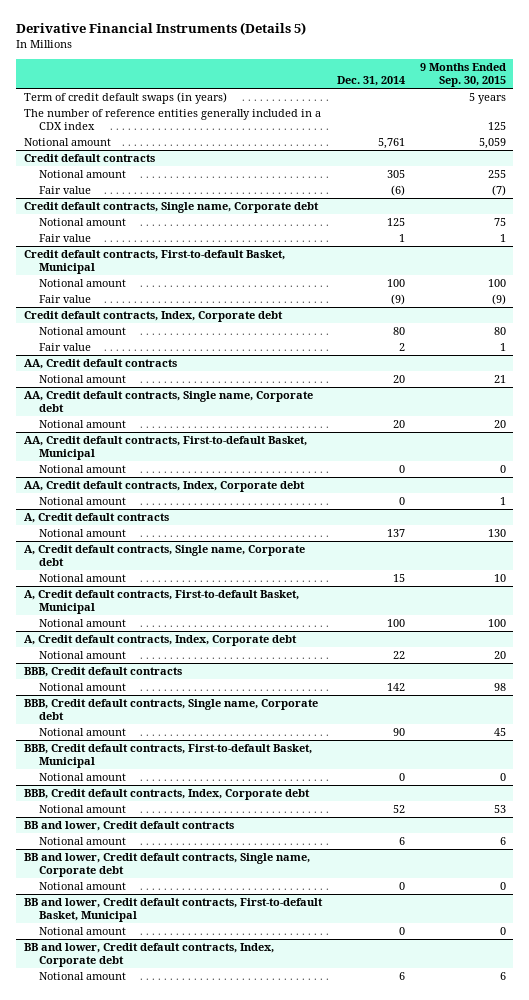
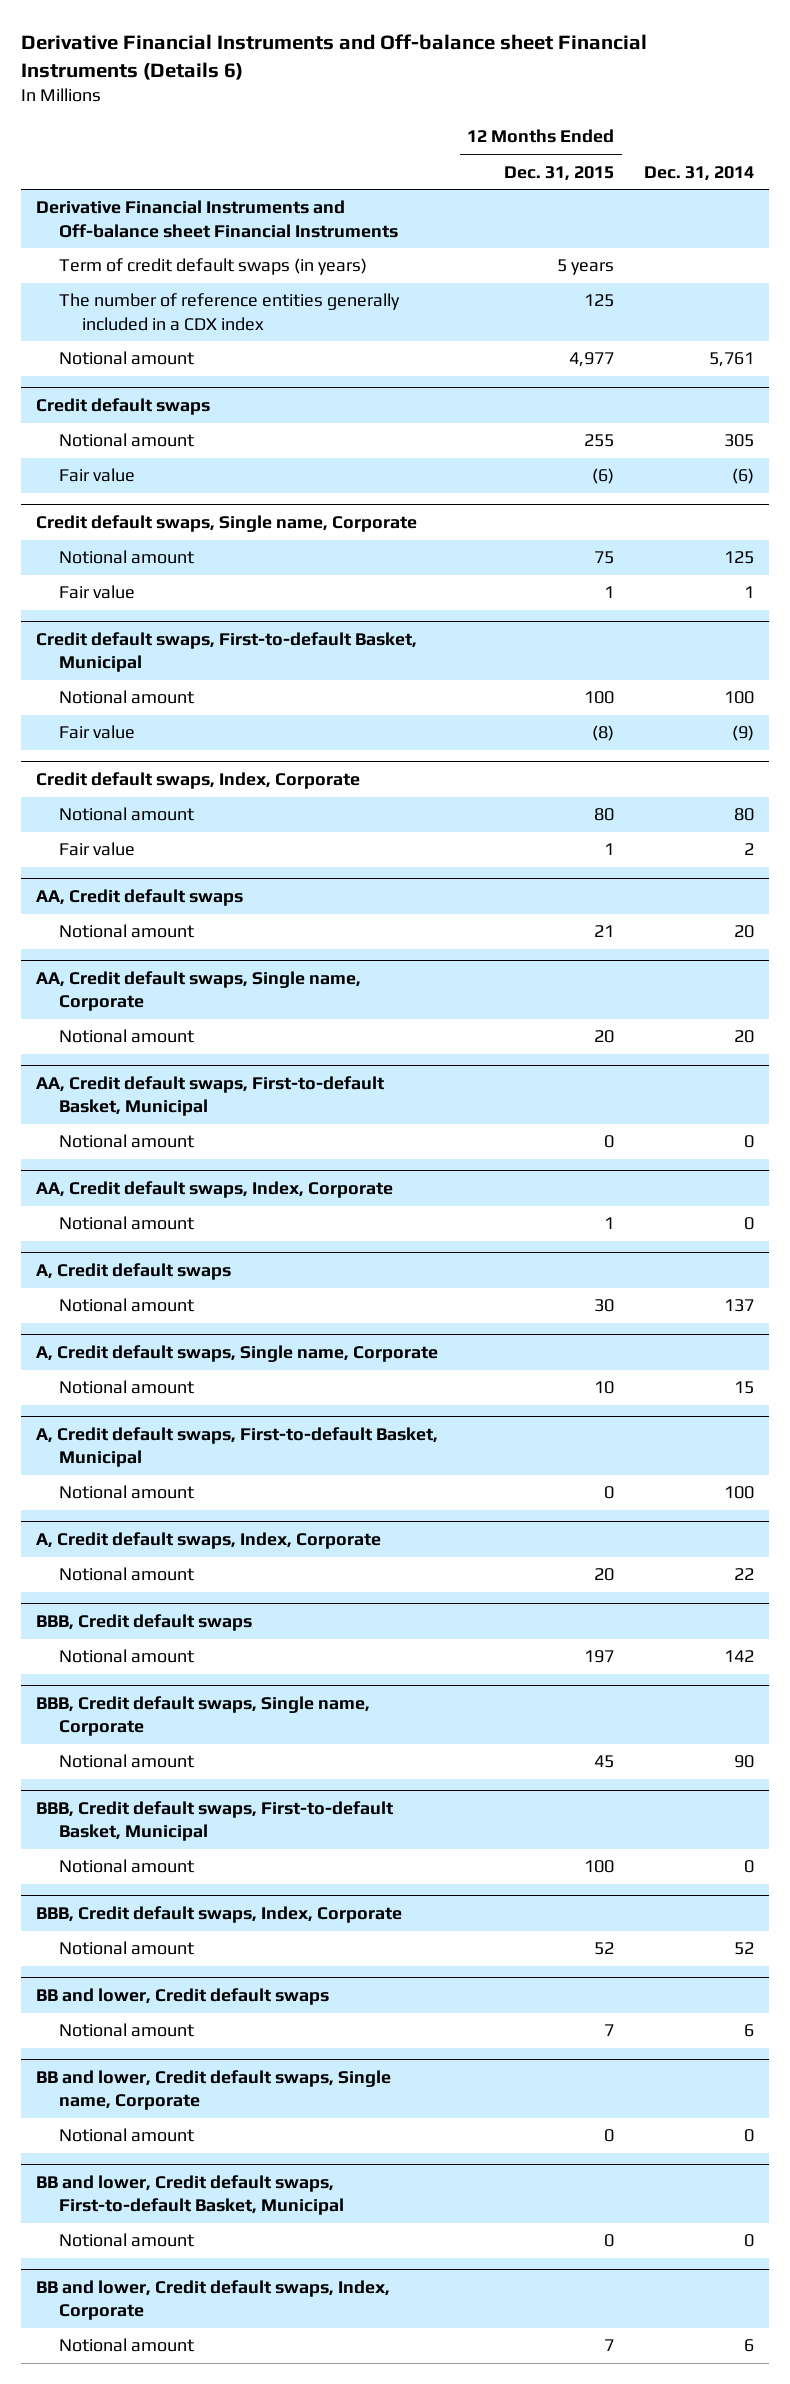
- Derivative Financial Instruments (Details 5)
+ Derivative Financial Instruments and Off-balance sheet Financial Instruments (Details 6)
- | Dec. 31, 2014 | 9 Months Ended Sep. 30, 2015
+ | 12 Months Ended Dec. 31, 2015 | Dec. 31, 2014
+ Derivative Financial Instruments and Off-balance sheet Financial Instruments
- Credit default contracts
+ Credit default swaps
- Credit default contracts, Single name, Corporate debt
+ Credit default swaps, Single name, Corporate
- Credit default contracts, First-to-default Basket, Municipal
+ Credit default swaps, First-to-default Basket, Municipal
- Credit default contracts, Index, Corporate debt
+ Credit default swaps, Index, Corporate
- AA, Credit default contracts
+ AA, Credit default swaps
- AA, Credit default contracts, Single name, Corporate debt
+ AA, Credit default swaps, Single name, Corporate
- AA, Credit default contracts, First-to-default Basket, Municipal
+ AA, Credit default swaps, First-to-default Basket, Municipal
- AA, Credit default contracts, Index, Corporate debt
+ AA, Credit default swaps, Index, Corporate
- A, Credit default contracts
+ A, Credit default swaps
- A, Credit default contracts, Single name, Corporate debt
+ A, Credit default swaps, Single name, Corporate
- A, Credit default contracts, First-to-default Basket, Municipal
+ A, Credit default swaps, First-to-default Basket, Municipal
- A, Credit default contracts, Index, Corporate debt
+ A, Credit default swaps, Index, Corporate
- BBB, Credit default contracts
+ BBB, Credit default swaps
- BBB, Credit default contracts, Single name, Corporate debt
+ BBB, Credit default swaps, Single name, Corporate
- BBB, Credit default contracts, First-to-default Basket, Municipal
+ BBB, Credit default swaps, First-to-default Basket, Municipal
- BBB, Credit default contracts, Index, Corporate debt
+ BBB, Credit default swaps, Index, Corporate
- BB and lower, Credit default contracts
+ BB and lower, Credit default swaps
- BB and lower, Credit default contracts, Single name, Corporate debt
+ BB and lower, Credit default swaps, Single name, Corporate
- BB and lower, Credit default contracts, First-to-default Basket, Municipal
+ BB and lower, Credit default swaps, First-to-default Basket, Municipal
- BB and lower, Credit default contracts, Index, Corporate debt
+ BB and lower, Credit default swaps, Index, Corporate

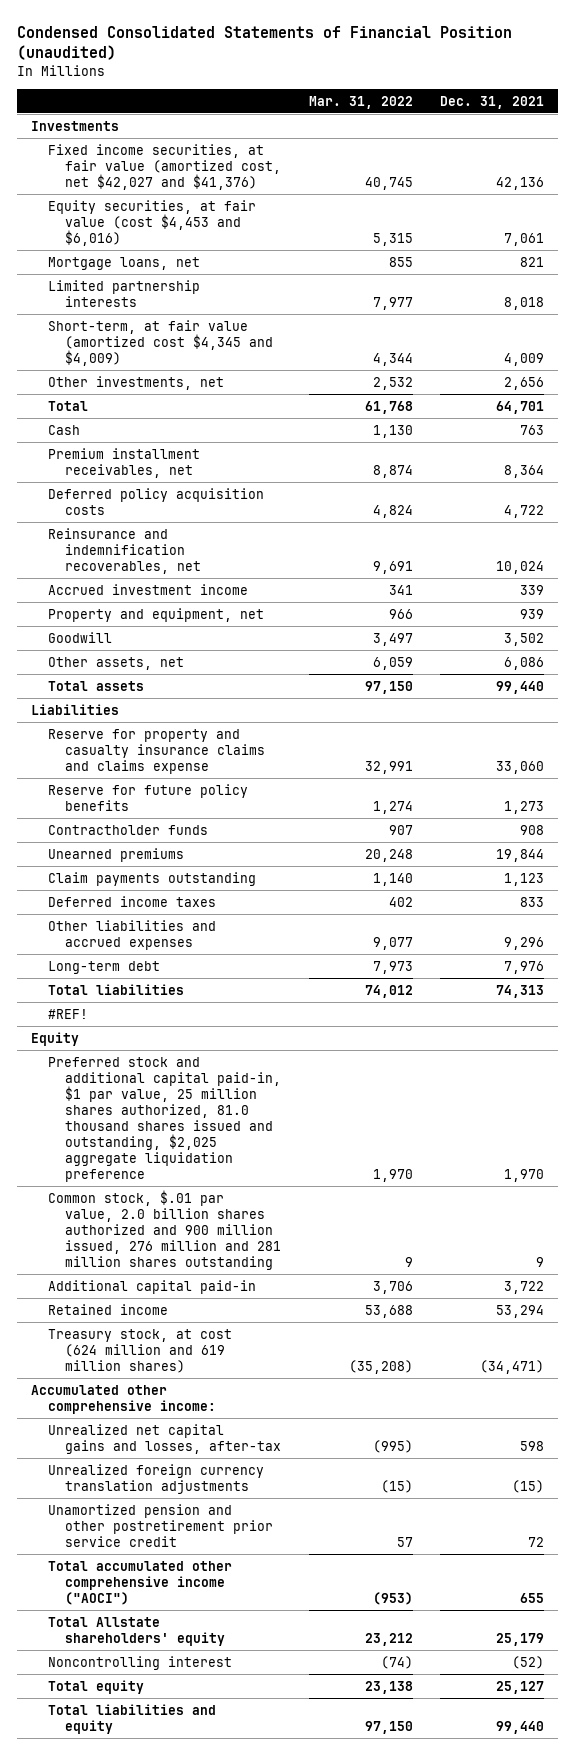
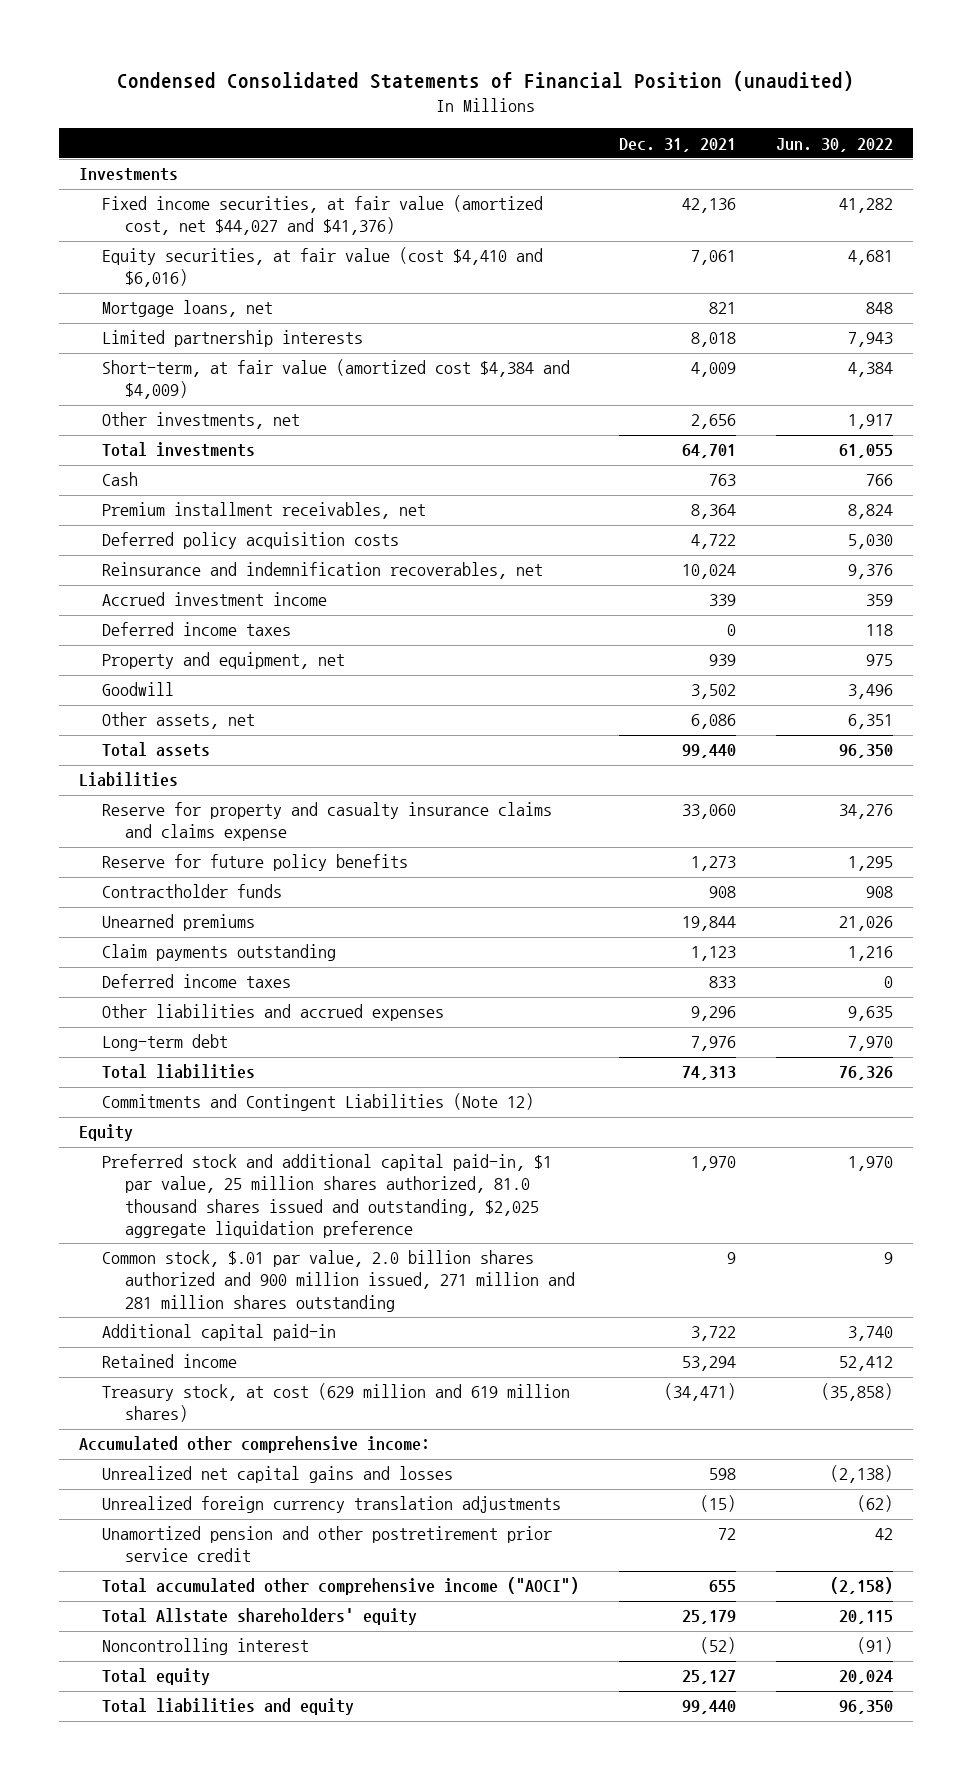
- | Mar. 31, 2022 | Dec. 31, 2021
+ | Dec. 31, 2021 | Jun. 30, 2022
- Fixed income securities, at fair value (amortized cost, net $42,027 and $41,376) | 40,745 | 42,136
- Equity securities, at fair value (cost $4,453 and $6,016) | 5,315 | 7,061
+ Fixed income securities, at fair value (amortized cost, net $44,027 and $41,376) | 42,136 | 41,282
+ Equity securities, at fair value (cost $4,410 and $6,016) | 7,061 | 4,681
- Short-term, at fair value (amortized cost $4,345 and $4,009) | 4,344 | 4,009
+ Short-term, at fair value (amortized cost $4,384 and $4,009) | 4,009 | 4,384
- Total | 61,768 | 64,701
+ Total investments | 64,701 | 61,055
+ Deferred income taxes | 0 | 118
- #REF!
+ Commitments and Contingent Liabilities (Note 12)
- Common stock, $.01 par value, 2.0 billion shares authorized and 900 million issued, 276 million and 281 million shares outstanding | 9 | 9
+ Common stock, $.01 par value, 2.0 billion shares authorized and 900 million issued, 271 million and 281 million shares outstanding | 9 | 9
- Treasury stock, at cost (624 million and 619 million shares) | (35,208) | (34,471)
+ Treasury stock, at cost (629 million and 619 million shares) | (34,471) | (35,858)
- Unrealized net capital gains and losses, after-tax | (995) | 598
+ Unrealized net capital gains and losses | 598 | (2,138)

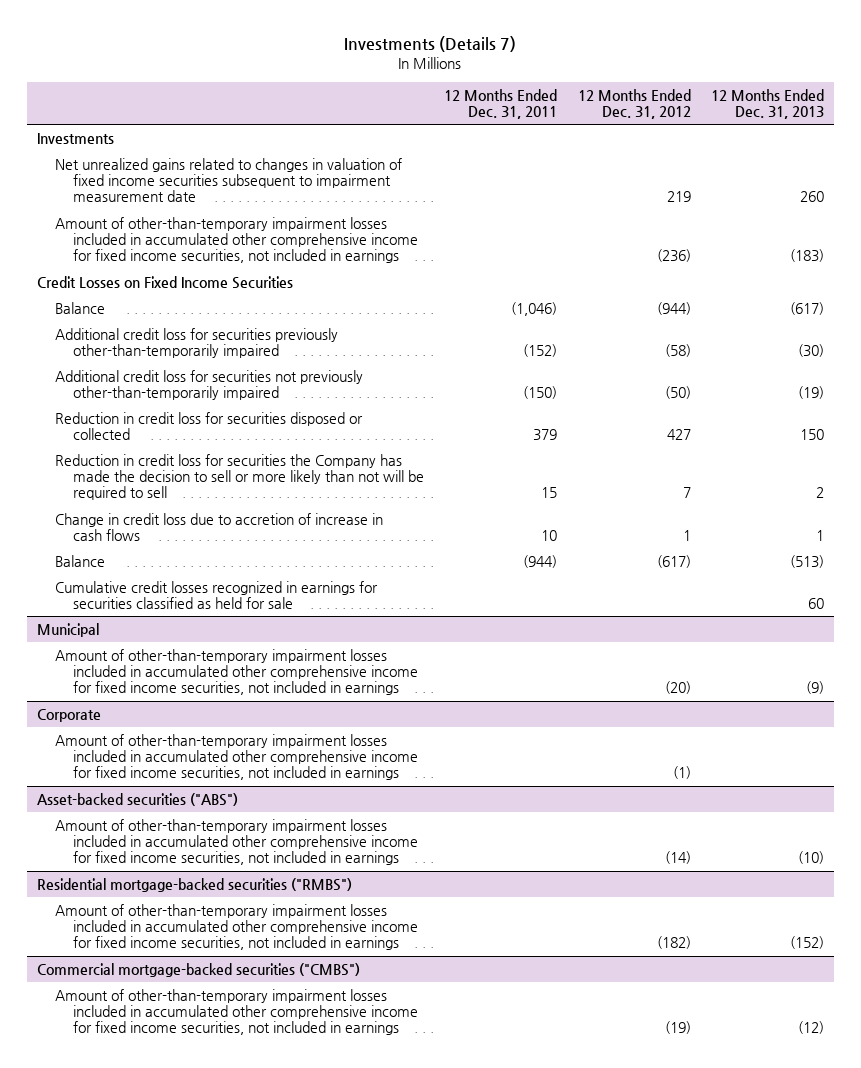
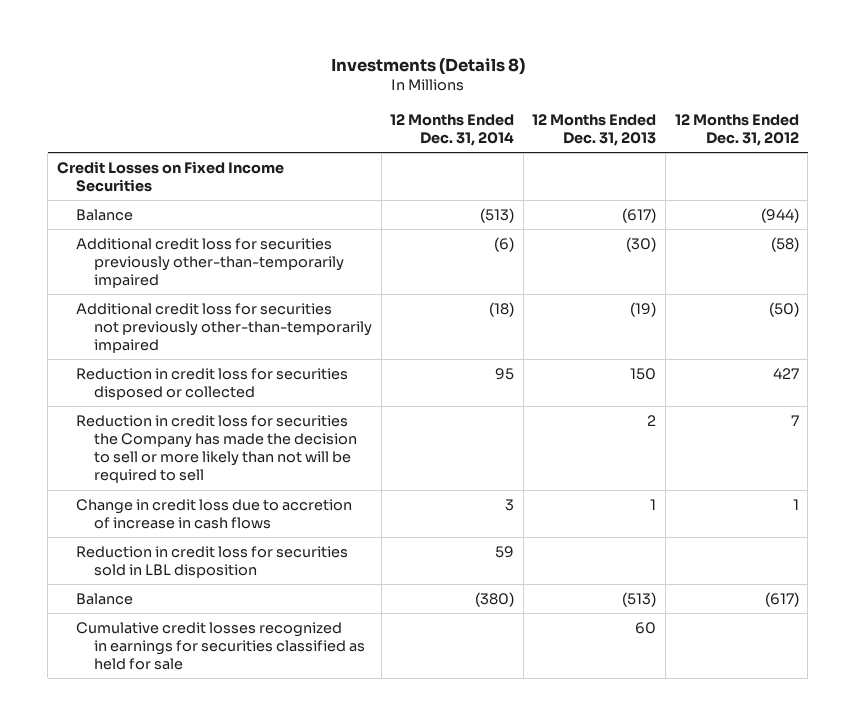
- Investments (Details 7)
+ Investments (Details 8)
- | 12 Months Ended Dec. 31, 2011 | 12 Months Ended Dec. 31, 2012 | 12 Months Ended Dec. 31, 2013
+ | 12 Months Ended Dec. 31, 2014 | 12 Months Ended Dec. 31, 2013 | 12 Months Ended Dec. 31, 2012
- Investments
- Net unrealized gains related to changes in valuation of fixed income securities subsequent to impairment measurement date | | 219 | 260
- Amount of other-than-temporary impairment losses included in accumulated other comprehensive income for fixed income securities, not included in earnings | | (236) | (183)
+ Reduction in credit loss for securities sold in LBL disposition | 59 | |
- Municipal
- Amount of other-than-temporary impairment losses included in accumulated other comprehensive income for fixed income securities, not included in earnings | | (20) | (9)
- Corporate
- Amount of other-than-temporary impairment losses included in accumulated other comprehensive income for fixed income securities, not included in earnings | | (1) |
- Asset-backed securities ("ABS")
- Amount of other-than-temporary impairment losses included in accumulated other comprehensive income for fixed income securities, not included in earnings | | (14) | (10)
- Residential mortgage-backed securities ("RMBS")
- Amount of other-than-temporary impairment losses included in accumulated other comprehensive income for fixed income securities, not included in earnings | | (182) | (152)
- Commercial mortgage-backed securities ("CMBS")
- Amount of other-than-temporary impairment losses included in accumulated other comprehensive income for fixed income securities, not included in earnings | | (19) | (12)

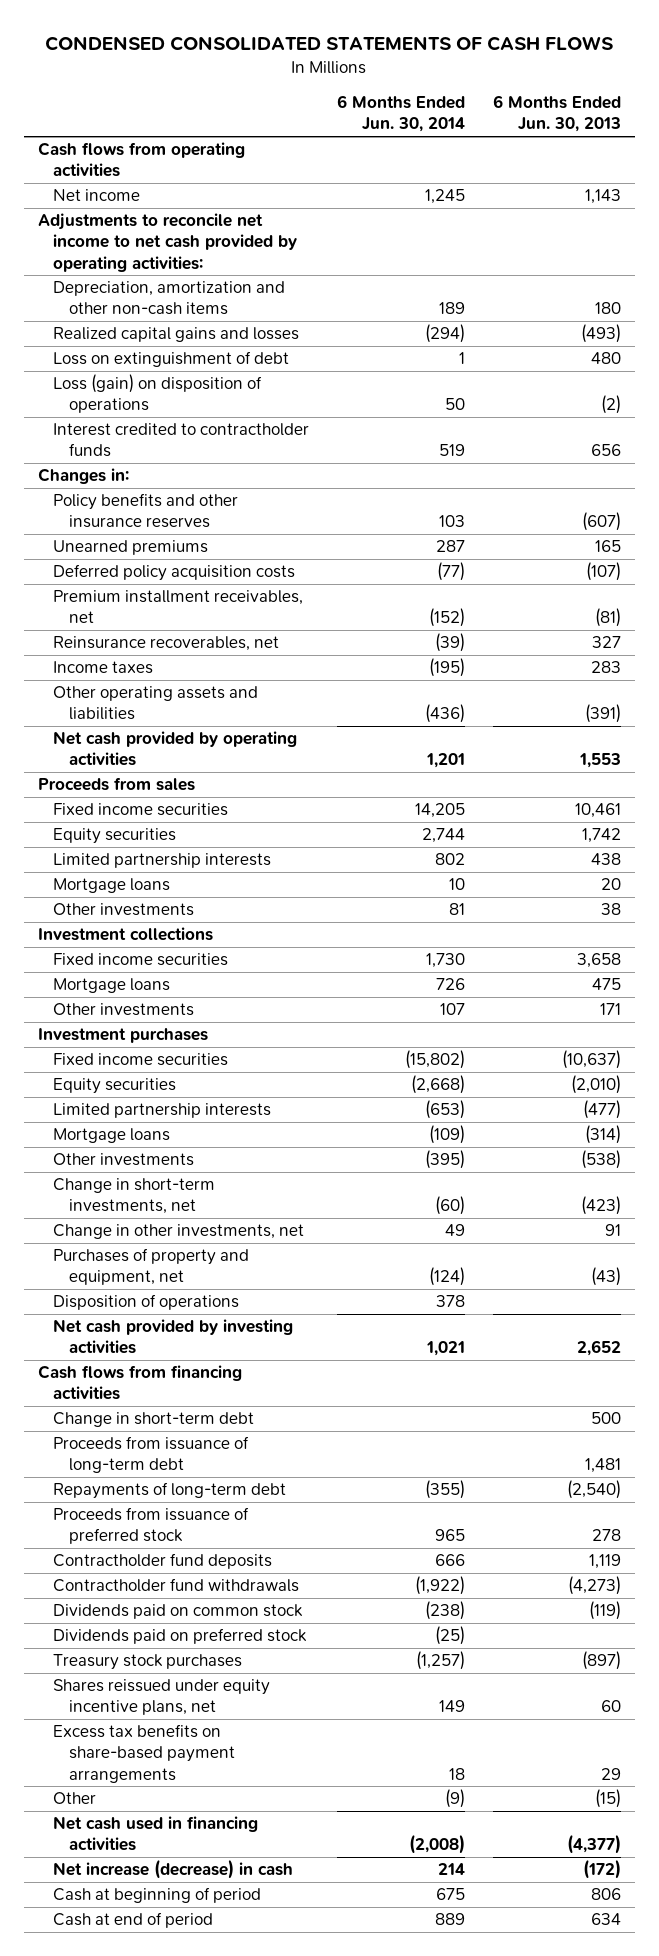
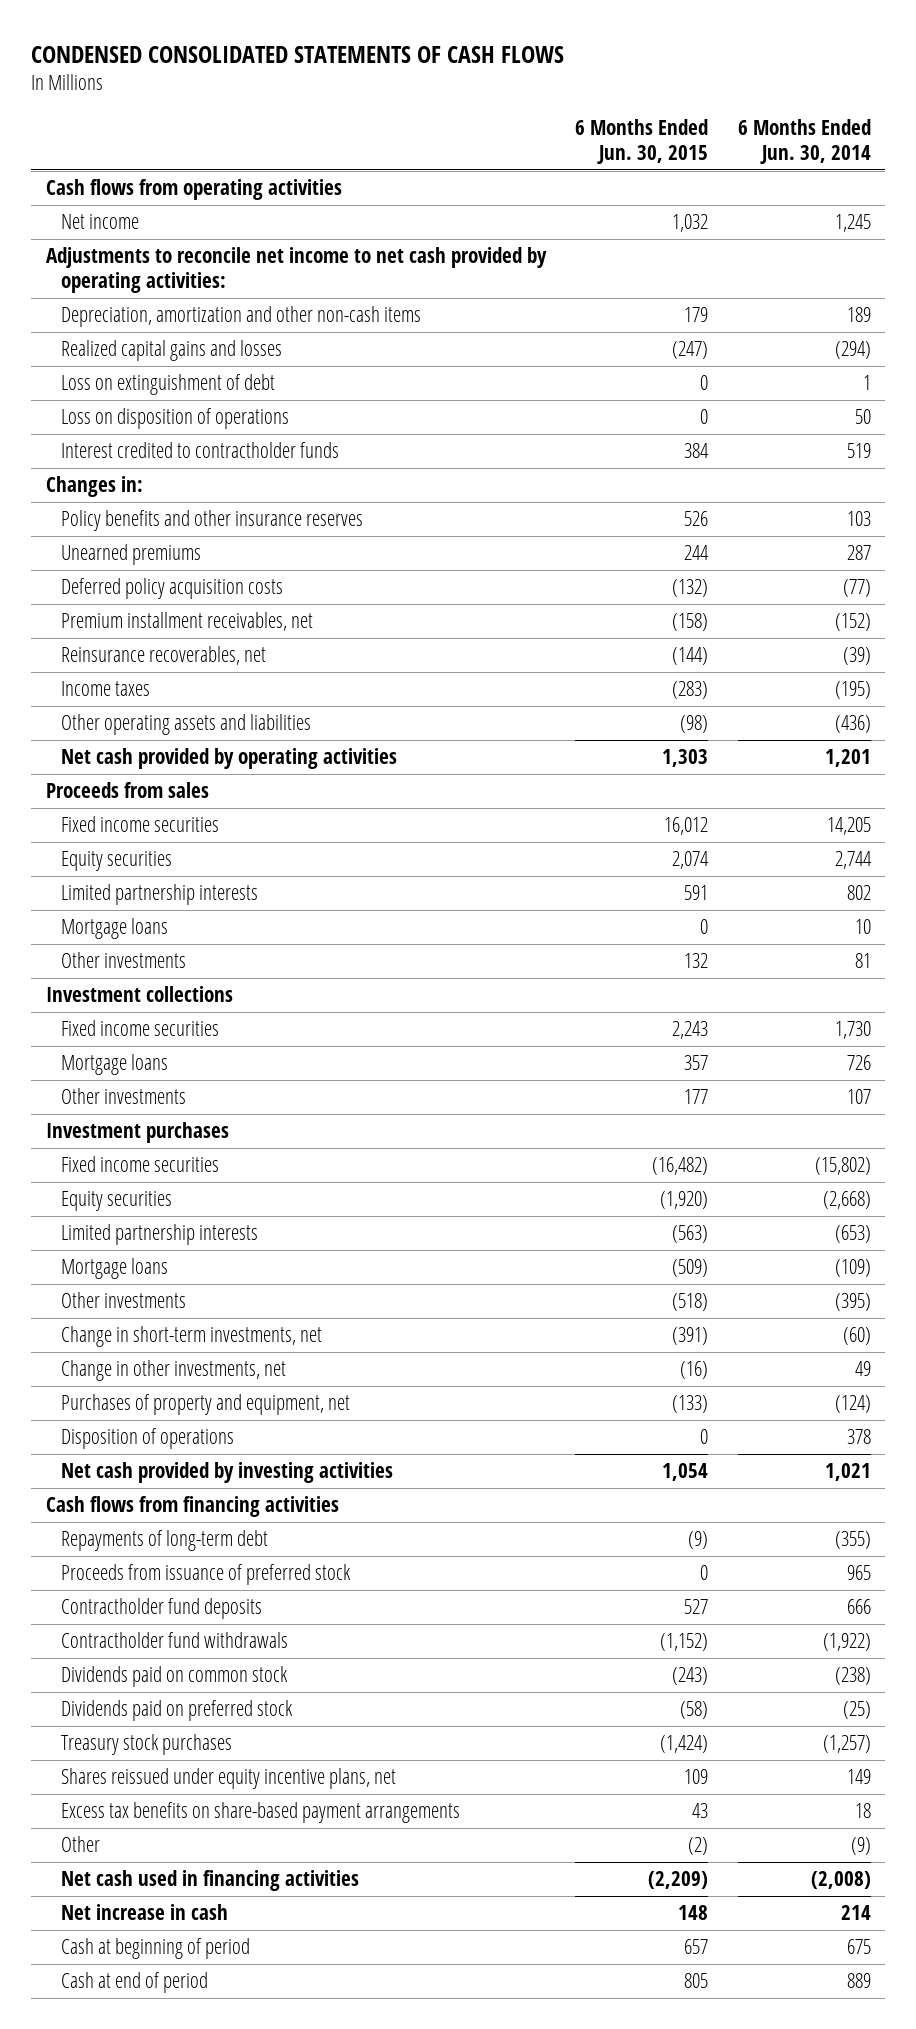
- | 6 Months Ended Jun. 30, 2014 | 6 Months Ended Jun. 30, 2013
+ | 6 Months Ended Jun. 30, 2015 | 6 Months Ended Jun. 30, 2014
- Loss (gain) on disposition of operations | 50 | (2)
+ Loss on disposition of operations | 0 | 50
- Change in short-term debt | | 500
- Proceeds from issuance of long-term debt | | 1,481
- Net increase (decrease) in cash | 214 | (172)
+ Net increase in cash | 148 | 214

